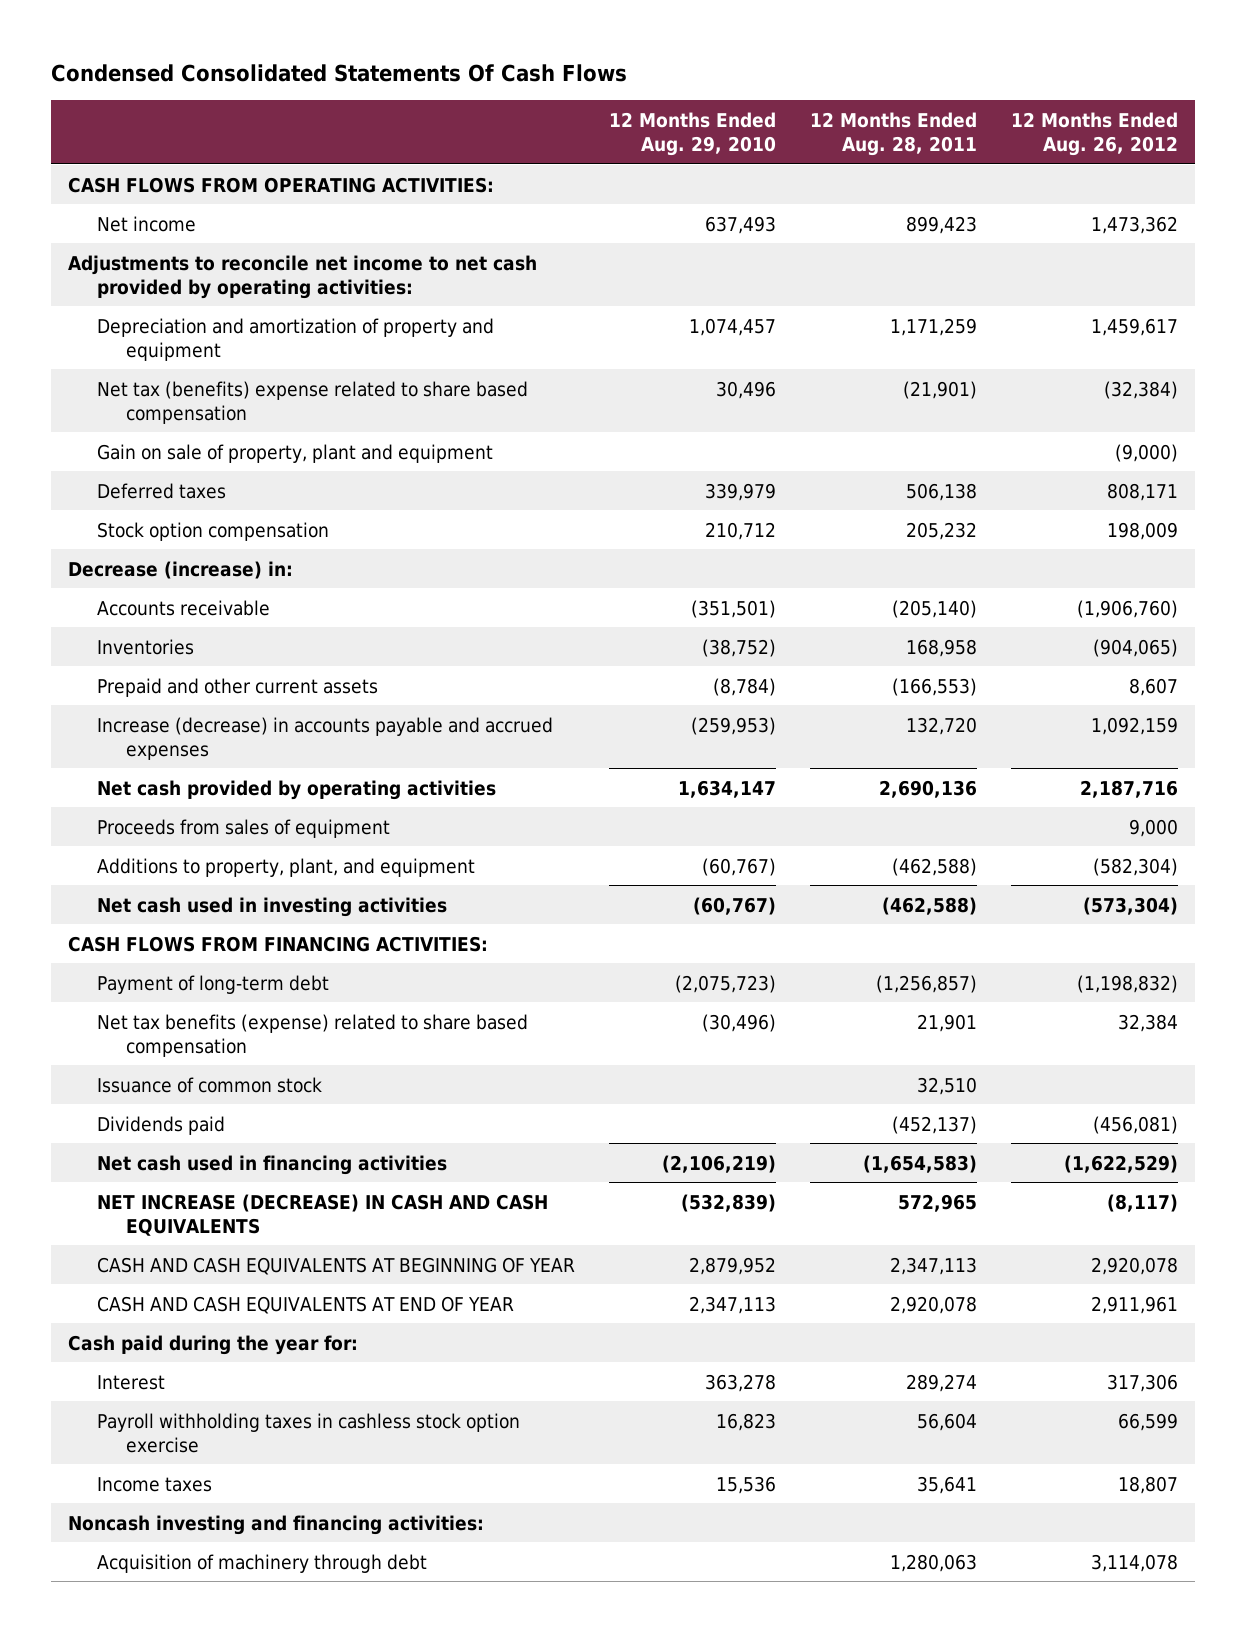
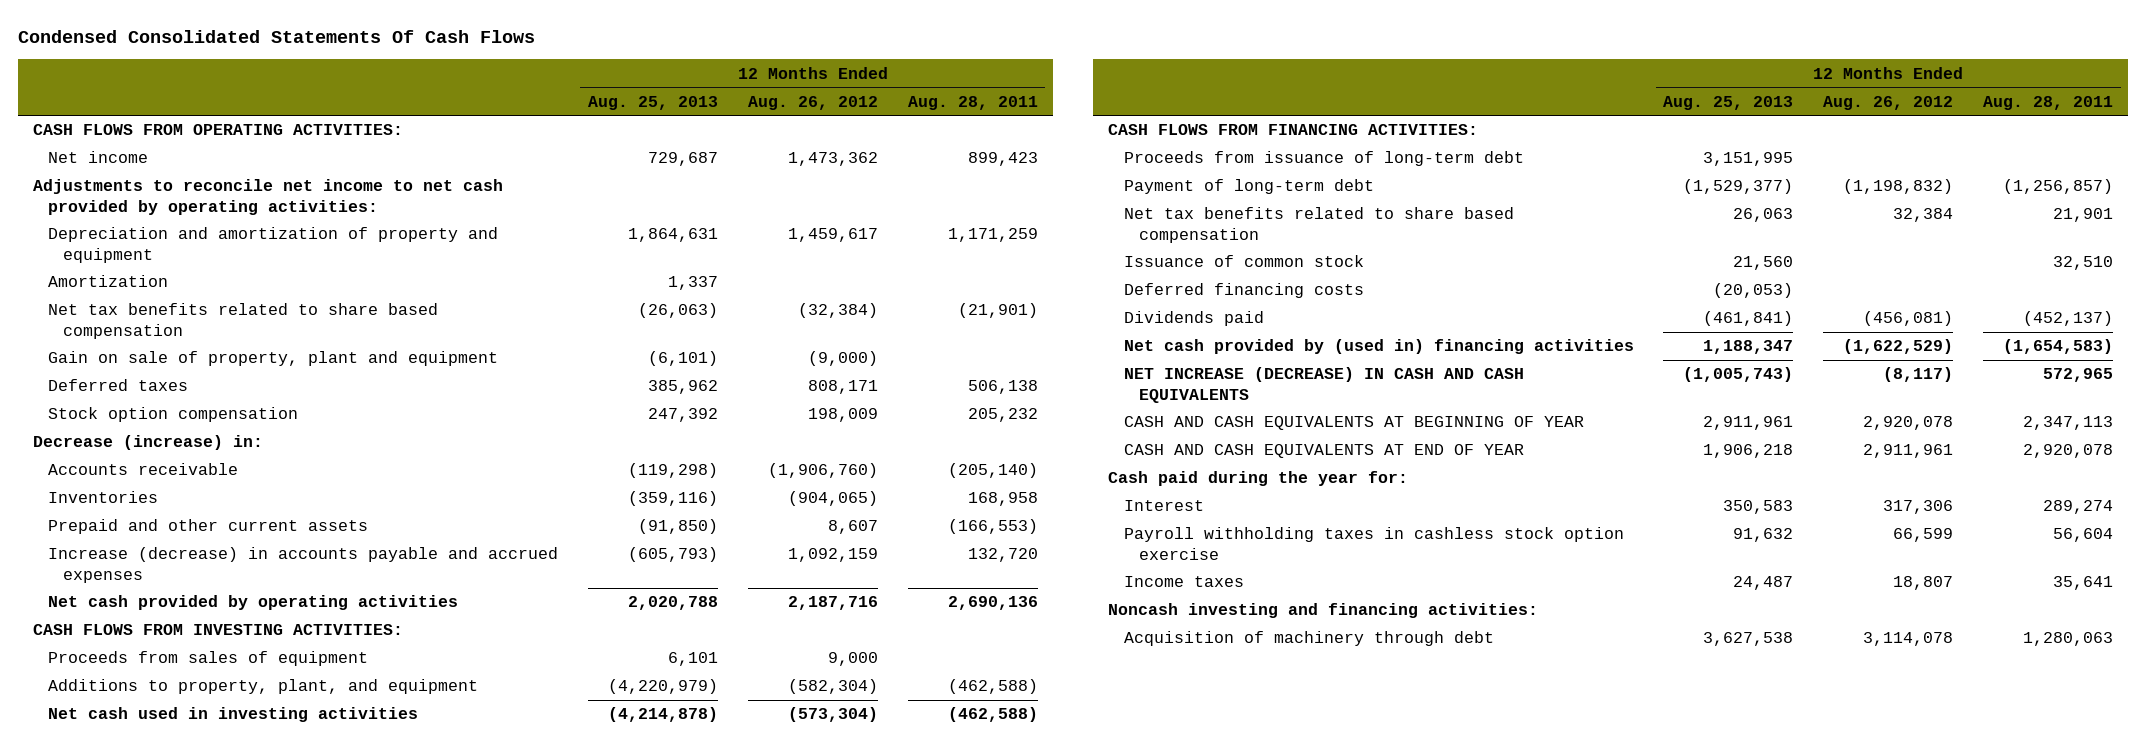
- | 12 Months Ended Aug. 29, 2010 | 12 Months Ended Aug. 28, 2011 | 12 Months Ended Aug. 26, 2012
+ | 12 Months Ended Aug. 25, 2013 | 12 Months Ended Aug. 26, 2012 | 12 Months Ended Aug. 28, 2011
- Net tax (benefits) expense related to share based compensation | 30,496 | (21,901) | (32,384)
+ Amortization | 1,337 | |
+ Net tax benefits related to share based compensation | (26,063) | (32,384) | (21,901)
+ CASH FLOWS FROM INVESTING ACTIVITIES:
+ Proceeds from issuance of long-term debt | 3,151,995 | |
- Net tax benefits (expense) related to share based compensation | (30,496) | 21,901 | 32,384
+ Net tax benefits related to share based compensation | 26,063 | 32,384 | 21,901
+ Deferred financing costs | (20,053) | |
- Net cash used in financing activities | (2,106,219) | (1,654,583) | (1,622,529)
+ Net cash provided by (used in) financing activities | 1,188,347 | (1,622,529) | (1,654,583)

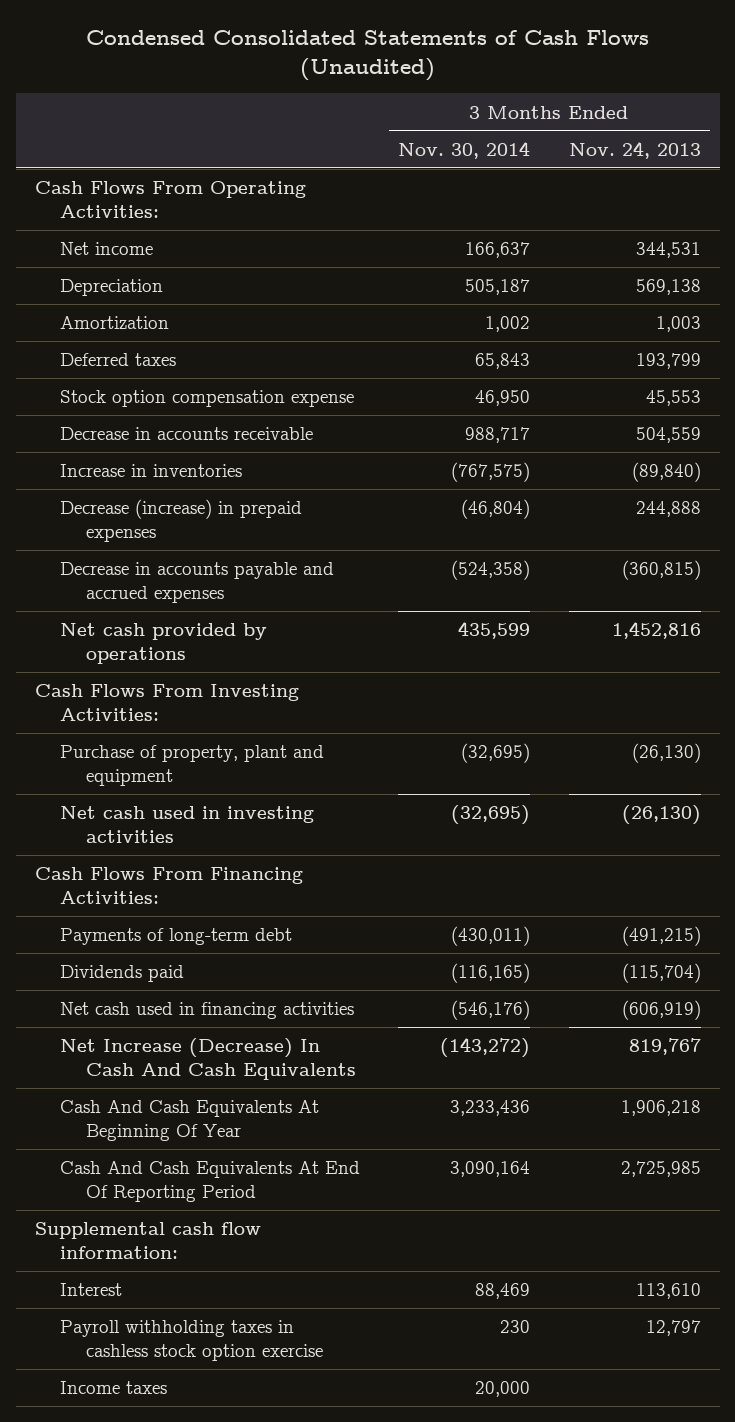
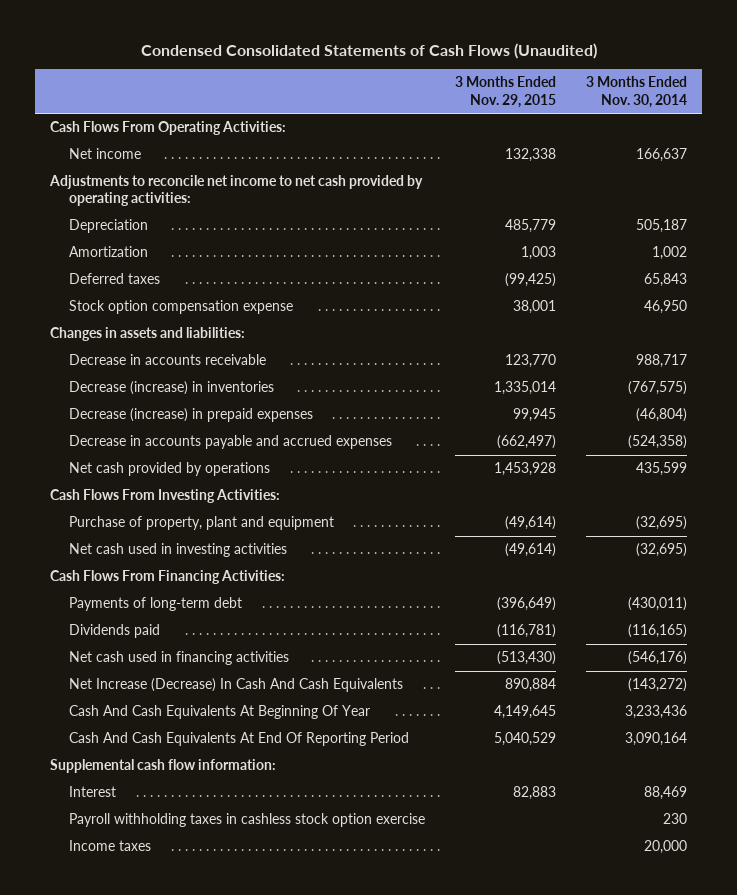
- | 3 Months Ended Nov. 30, 2014 | 3 Months Ended Nov. 24, 2013
+ | 3 Months Ended Nov. 29, 2015 | 3 Months Ended Nov. 30, 2014
+ Adjustments to reconcile net income to net cash provided by operating activities:
+ Changes in assets and liabilities:
- Increase in inventories | (767,575) | (89,840)
+ Decrease (increase) in inventories | 1,335,014 | (767,575)

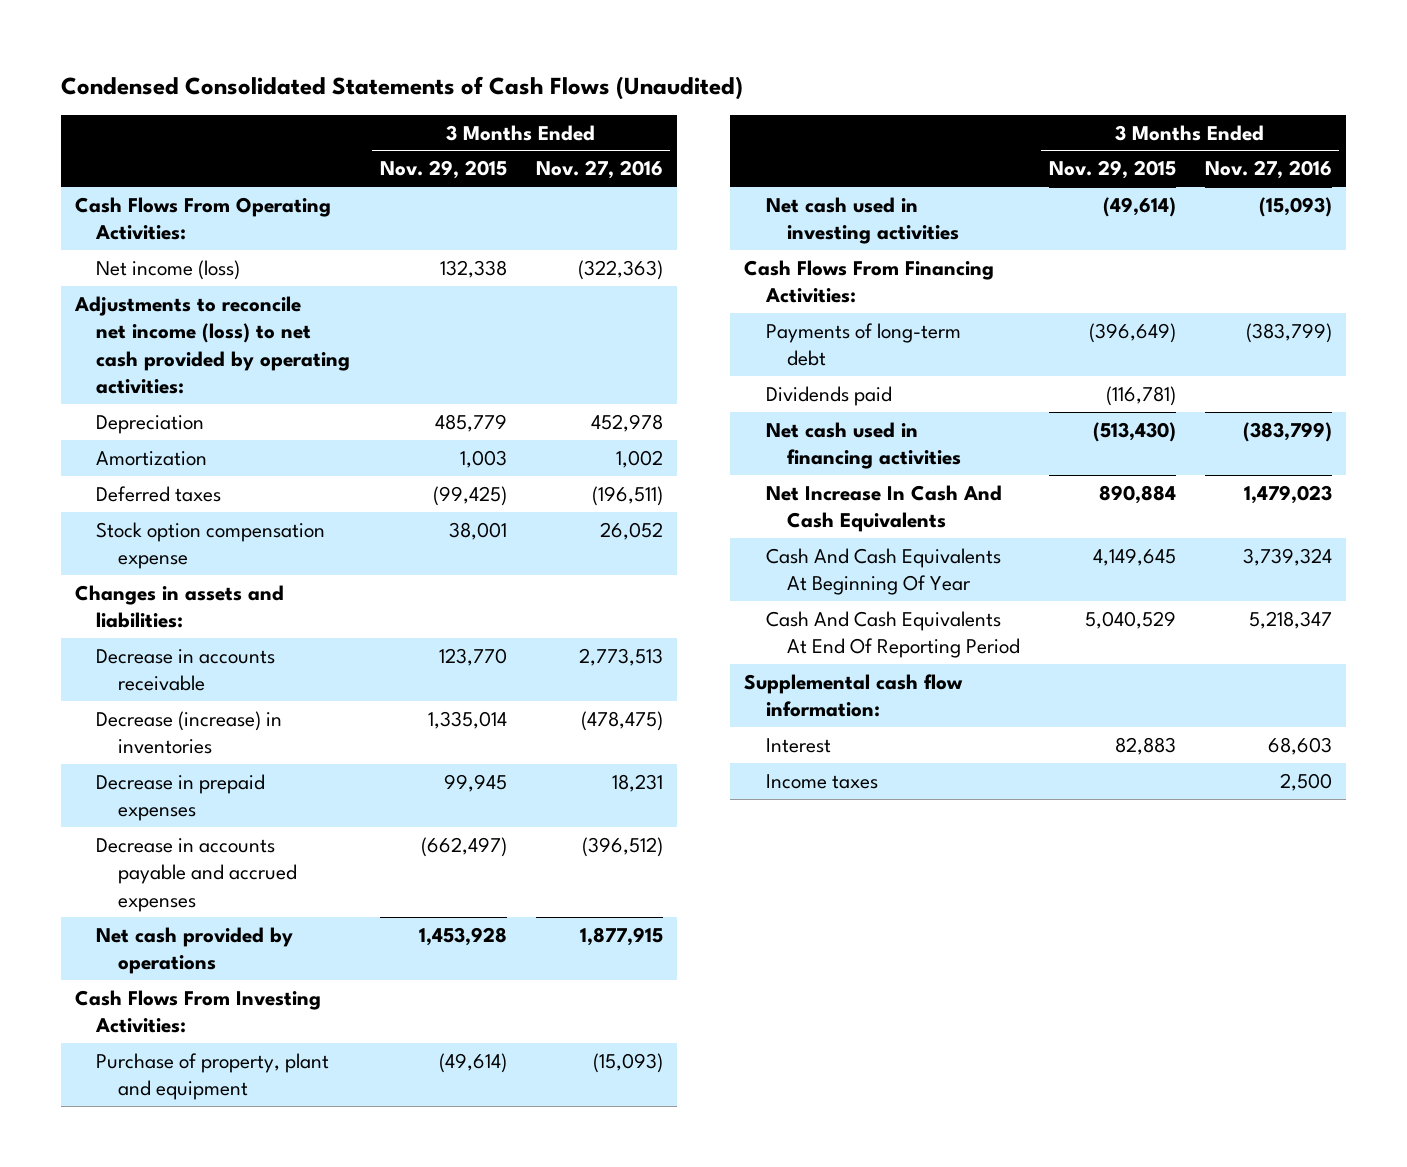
- | 3 Months Ended Nov. 29, 2015 | 3 Months Ended Nov. 30, 2014
+ | 3 Months Ended Nov. 29, 2015 | 3 Months Ended Nov. 27, 2016
- Net income | 132,338 | 166,637
- Adjustments to reconcile net income to net cash provided by operating activities:
+ Net income (loss) | 132,338 | (322,363)
+ Adjustments to reconcile net income (loss) to net cash provided by operating activities:
- Decrease (increase) in prepaid expenses | 99,945 | (46,804)
+ Decrease in prepaid expenses | 99,945 | 18,231
- Net Increase (Decrease) In Cash And Cash Equivalents | 890,884 | (143,272)
+ Net Increase In Cash And Cash Equivalents | 890,884 | 1,479,023
- Payroll withholding taxes in cashless stock option exercise | | 230

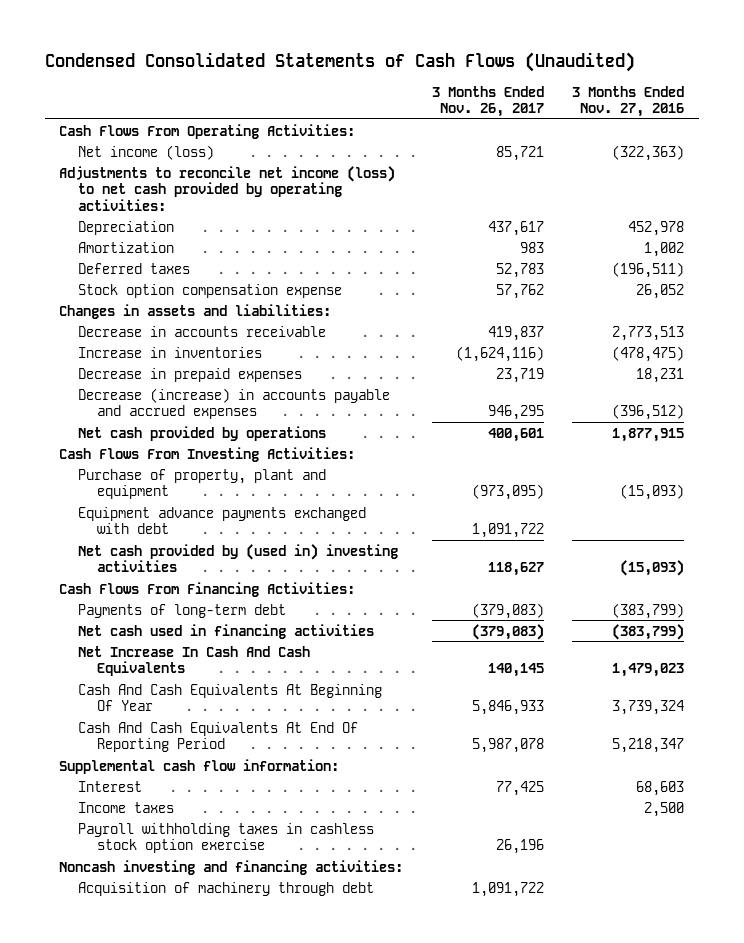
- | 3 Months Ended Nov. 29, 2015 | 3 Months Ended Nov. 27, 2016
+ | 3 Months Ended Nov. 26, 2017 | 3 Months Ended Nov. 27, 2016
- Decrease (increase) in inventories | 1,335,014 | (478,475)
+ Increase in inventories | (1,624,116) | (478,475)
- Decrease in accounts payable and accrued expenses | (662,497) | (396,512)
+ Decrease (increase) in accounts payable and accrued expenses | 946,295 | (396,512)
- Net cash used in investing activities | (49,614) | (15,093)
+ Equipment advance payments exchanged with debt | 1,091,722 |
+ Net cash provided by (used in) investing activities | 118,627 | (15,093)
- Dividends paid | (116,781) |
+ Payroll withholding taxes in cashless stock option exercise | 26,196 |
+ Noncash investing and financing activities:
+ Acquisition of machinery through debt | 1,091,722 |

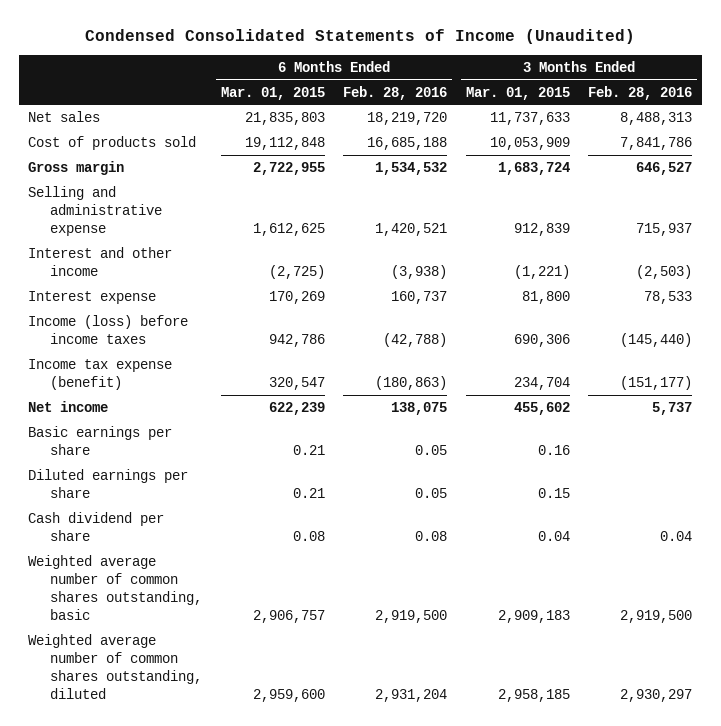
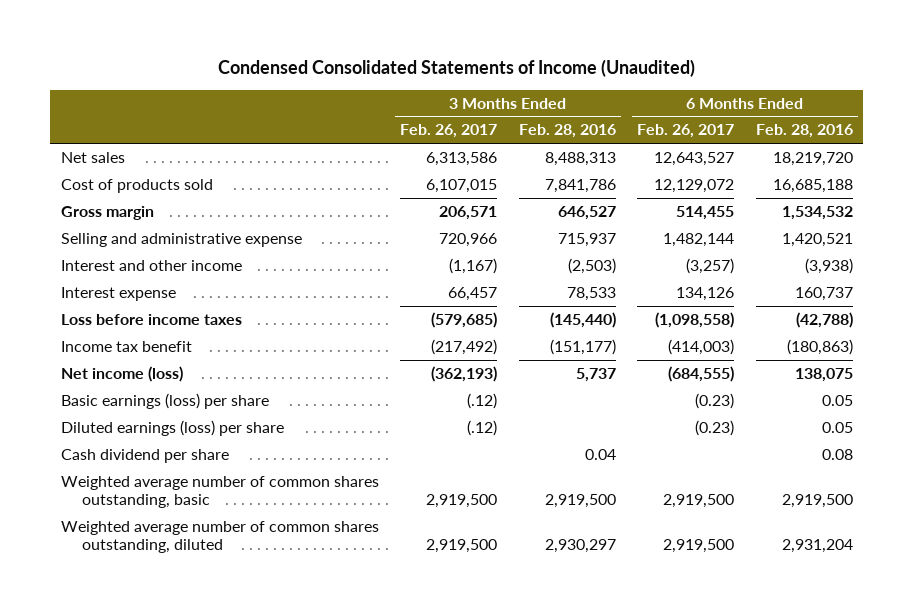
- | 6 Months Ended Mar. 01, 2015 | 6 Months Ended Feb. 28, 2016 | 3 Months Ended Mar. 01, 2015 | 3 Months Ended Feb. 28, 2016
+ | 3 Months Ended Feb. 26, 2017 | 3 Months Ended Feb. 28, 2016 | 6 Months Ended Feb. 26, 2017 | 6 Months Ended Feb. 28, 2016
- Income (loss) before income taxes | 942,786 | (42,788) | 690,306 | (145,440)
- Income tax expense (benefit) | 320,547 | (180,863) | 234,704 | (151,177)
- Net income | 622,239 | 138,075 | 455,602 | 5,737
- Basic earnings per share | 0.21 | 0.05 | 0.16 |
- Diluted earnings per share | 0.21 | 0.05 | 0.15 |
+ Loss before income taxes | (579,685) | (145,440) | (1,098,558) | (42,788)
+ Income tax benefit | (217,492) | (151,177) | (414,003) | (180,863)
+ Net income (loss) | (362,193) | 5,737 | (684,555) | 138,075
+ Basic earnings (loss) per share | (.12) | | (0.23) | 0.05
+ Diluted earnings (loss) per share | (.12) | | (0.23) | 0.05

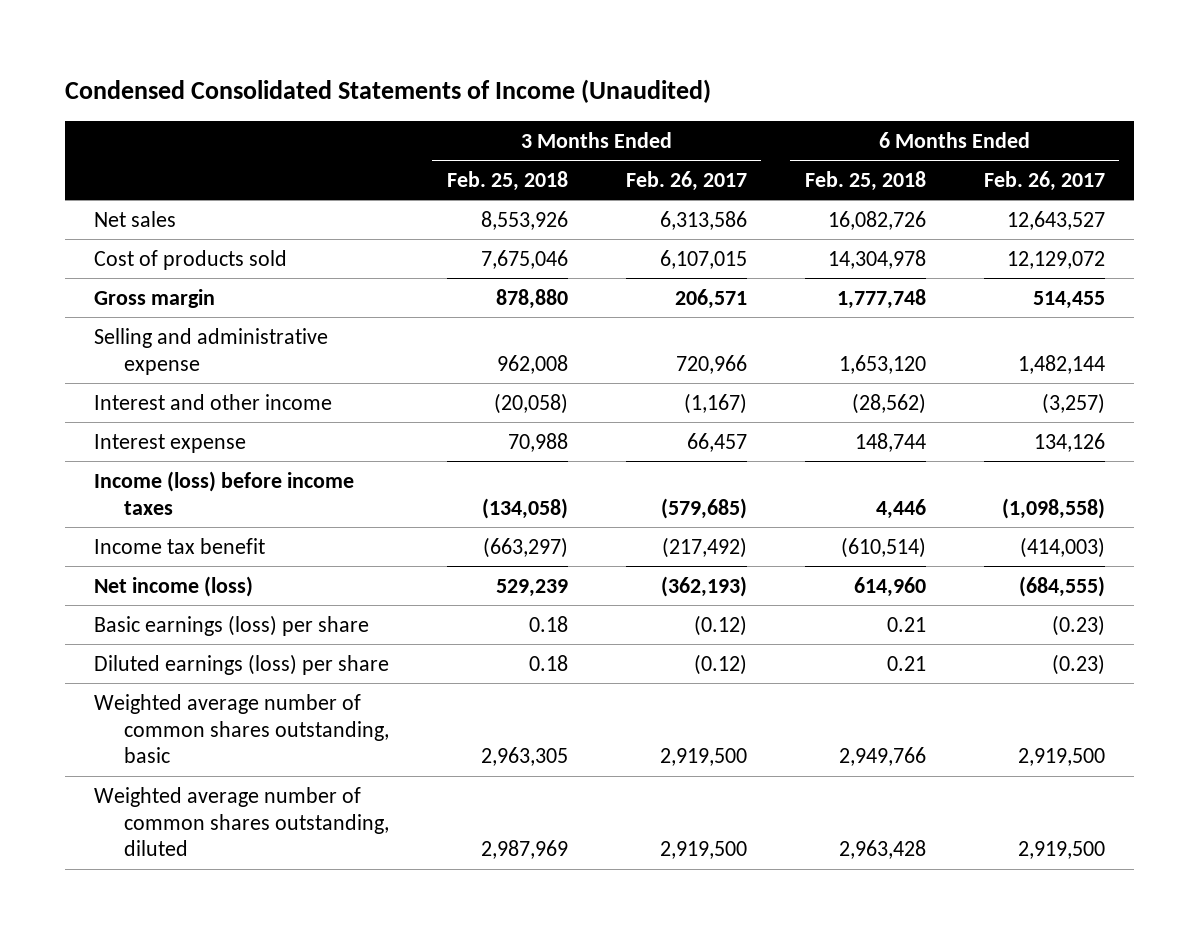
- | 3 Months Ended Feb. 26, 2017 | 3 Months Ended Feb. 28, 2016 | 6 Months Ended Feb. 26, 2017 | 6 Months Ended Feb. 28, 2016
+ | 3 Months Ended Feb. 25, 2018 | 3 Months Ended Feb. 26, 2017 | 6 Months Ended Feb. 25, 2018 | 6 Months Ended Feb. 26, 2017
- Loss before income taxes | (579,685) | (145,440) | (1,098,558) | (42,788)
+ Income (loss) before income taxes | (134,058) | (579,685) | 4,446 | (1,098,558)
- Basic earnings (loss) per share | (.12) | | (0.23) | 0.05
- Diluted earnings (loss) per share | (.12) | | (0.23) | 0.05
- Cash dividend per share | | 0.04 | | 0.08
+ Basic earnings (loss) per share | 0.18 | (0.12) | 0.21 | (0.23)
+ Diluted earnings (loss) per share | 0.18 | (0.12) | 0.21 | (0.23)

